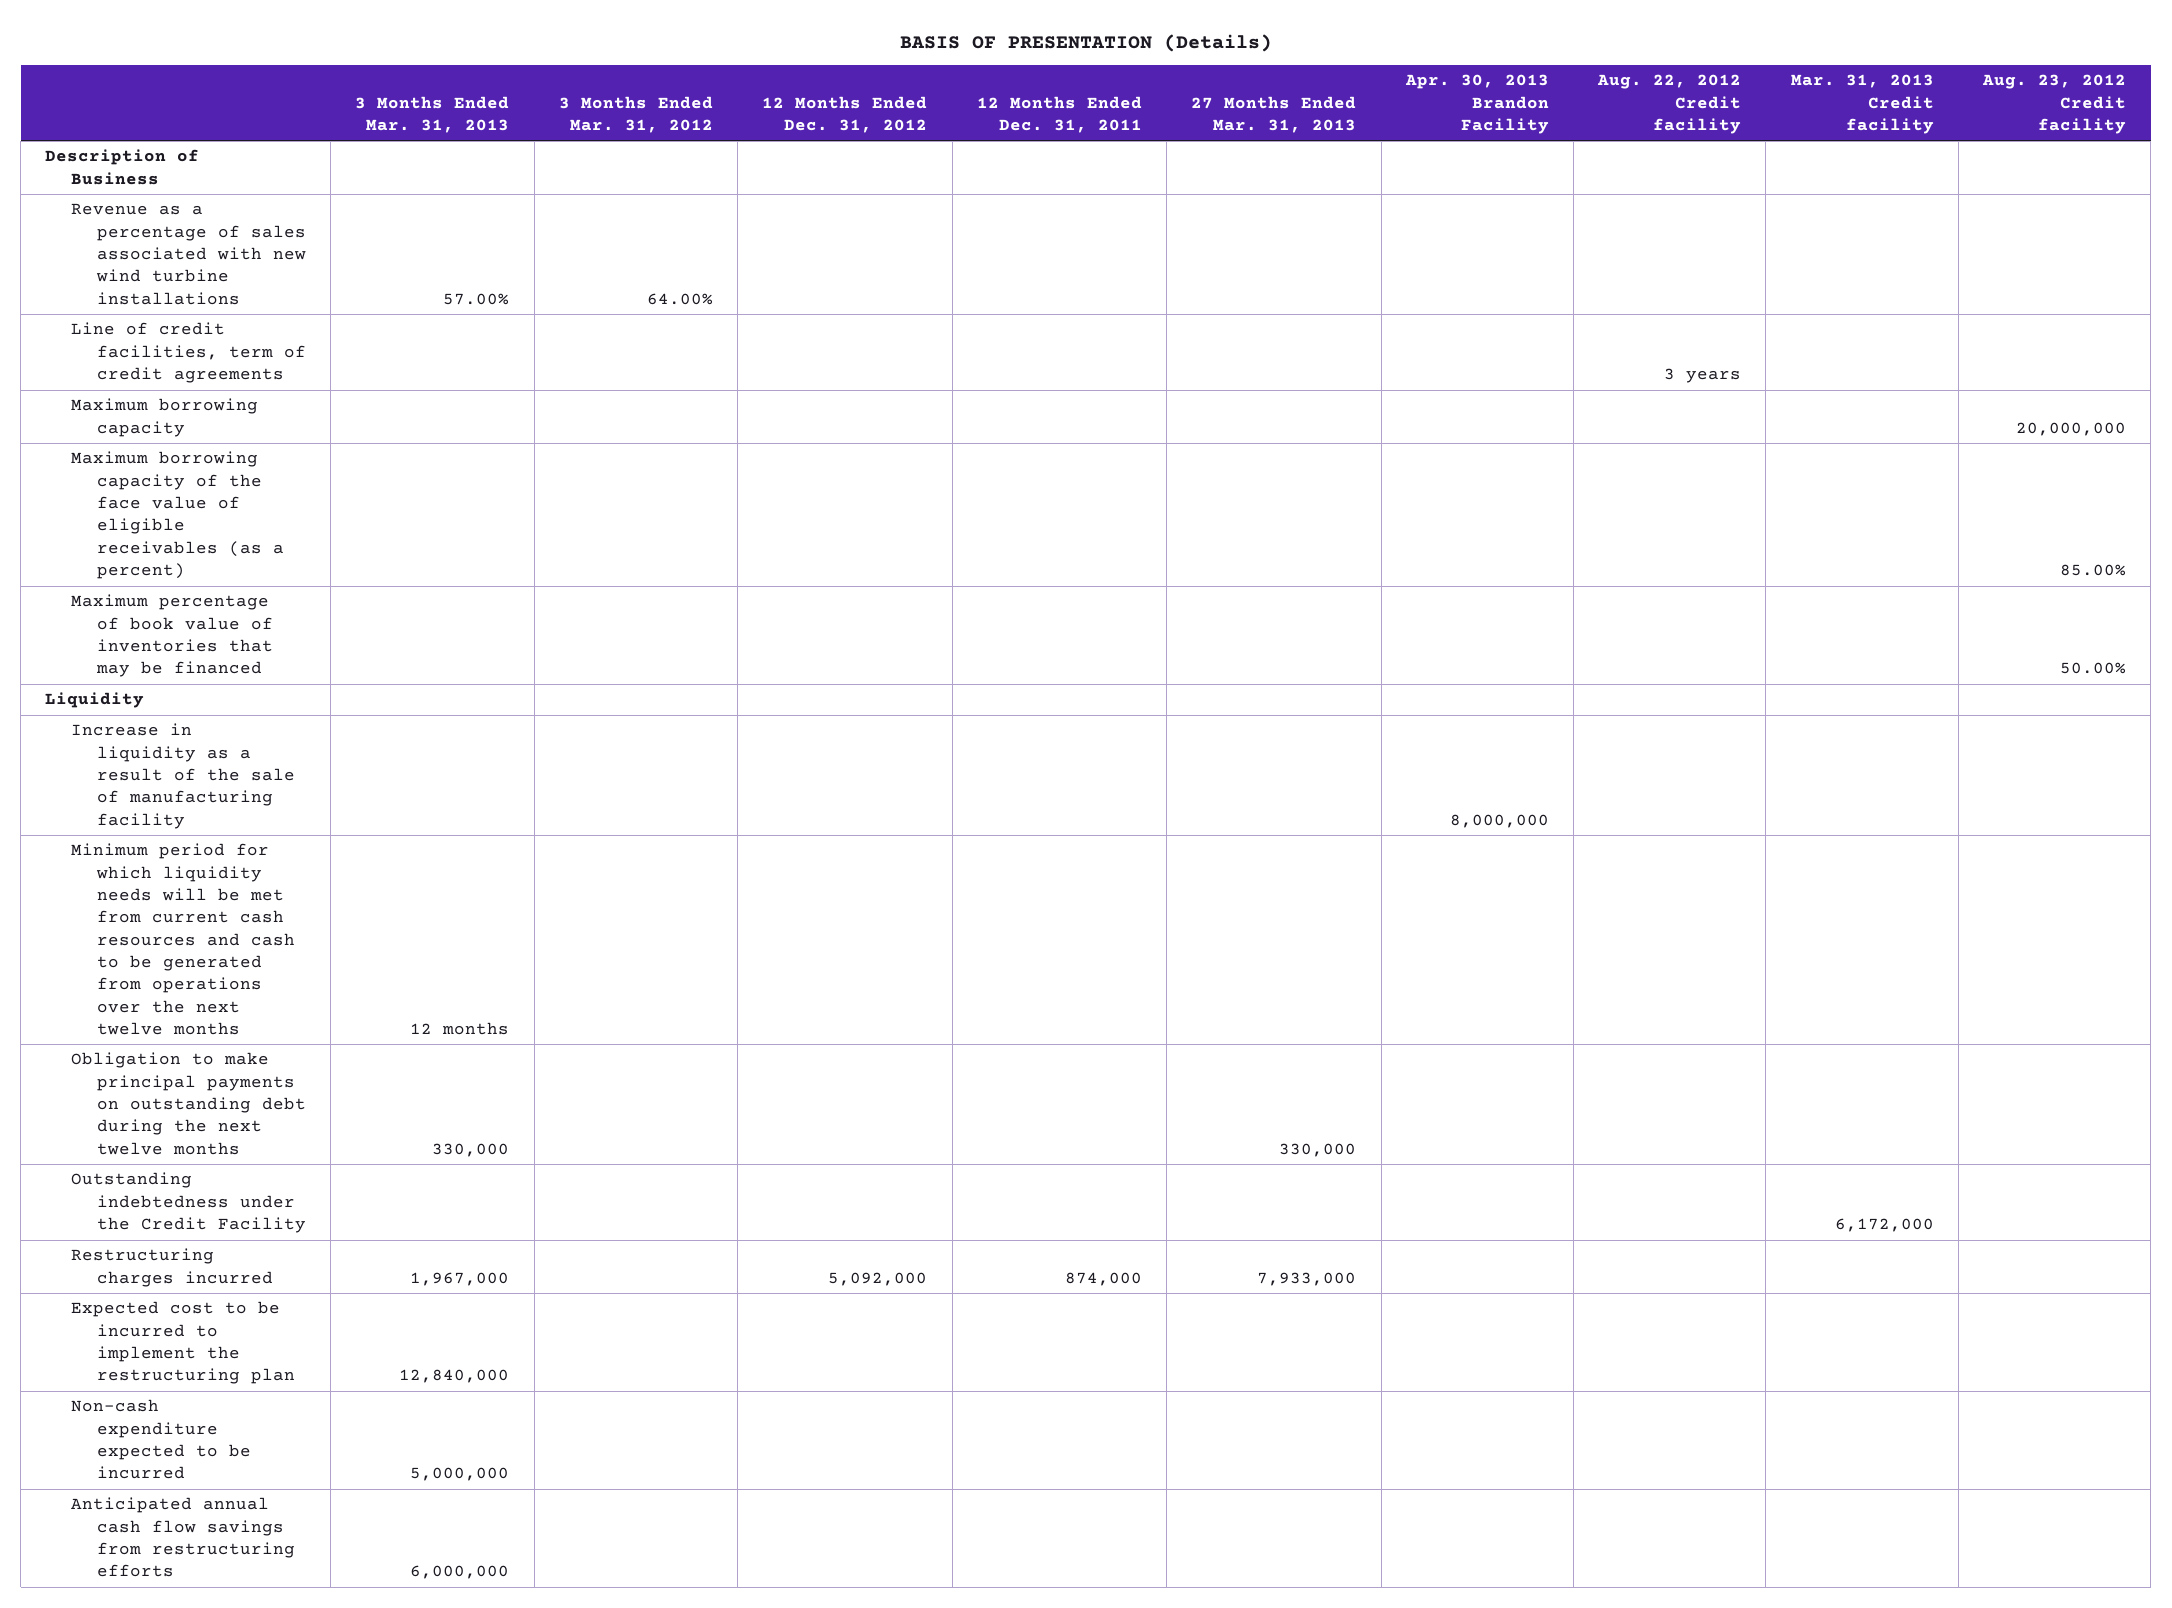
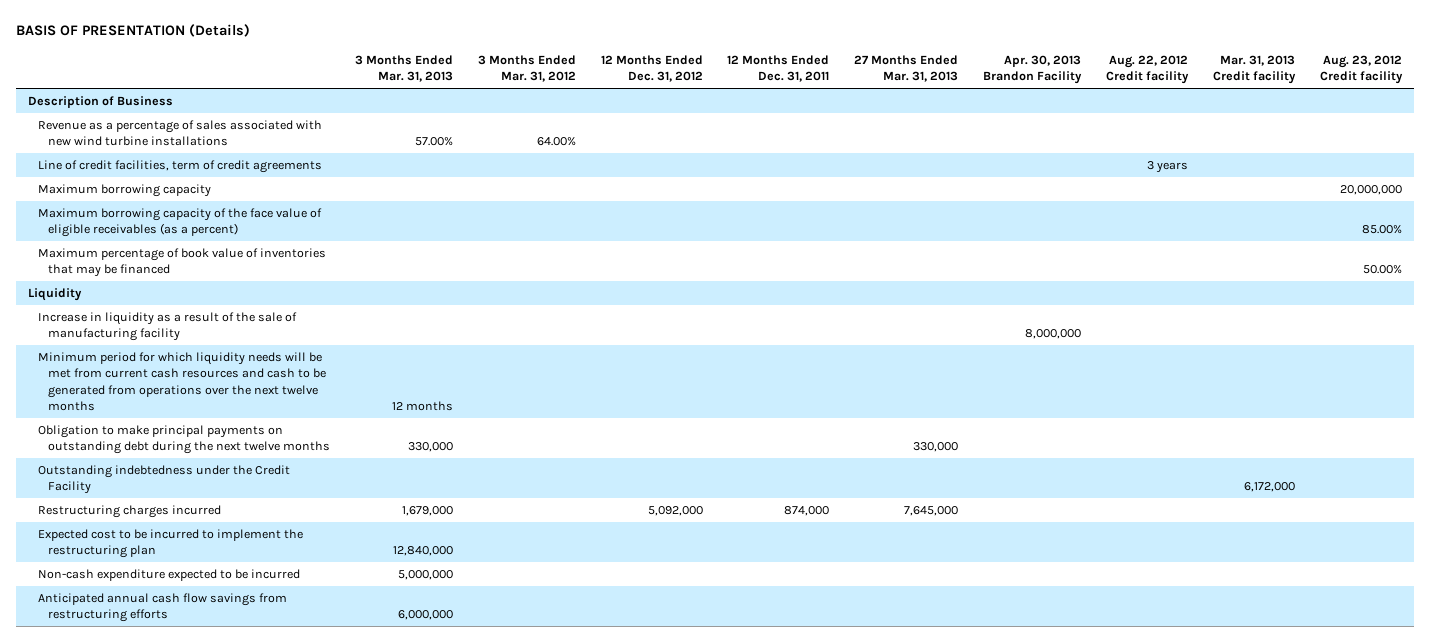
- Restructuring charges incurred | 1,967,000 | | 5,092,000 | 874,000 | 7,933,000 | | | |
+ Restructuring charges incurred | 1,679,000 | | 5,092,000 | 874,000 | 7,645,000 | | | |

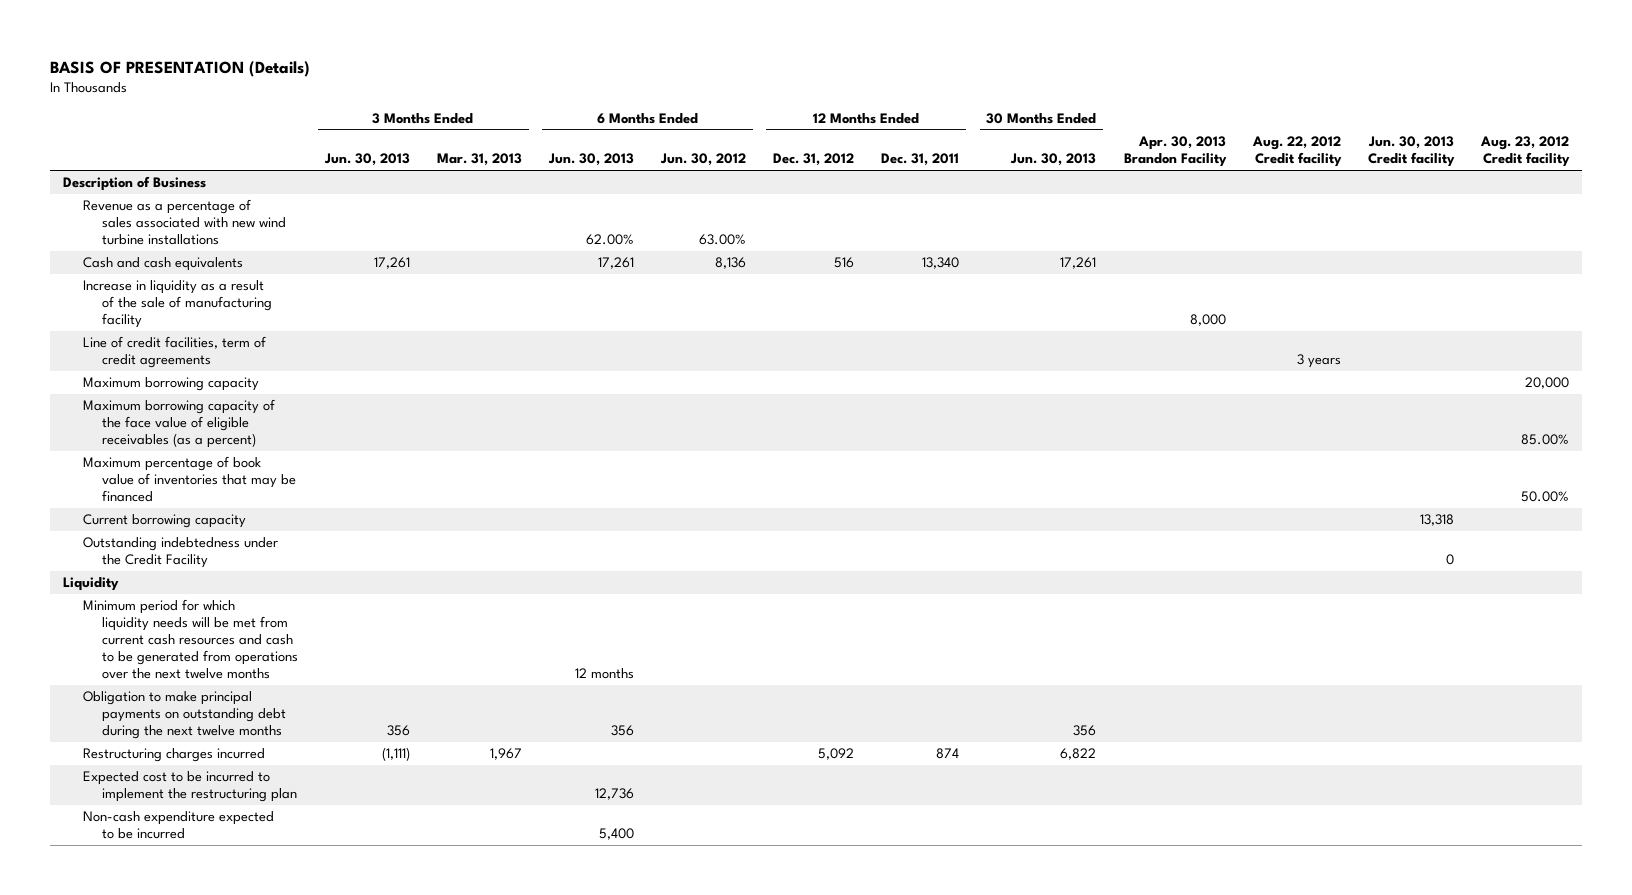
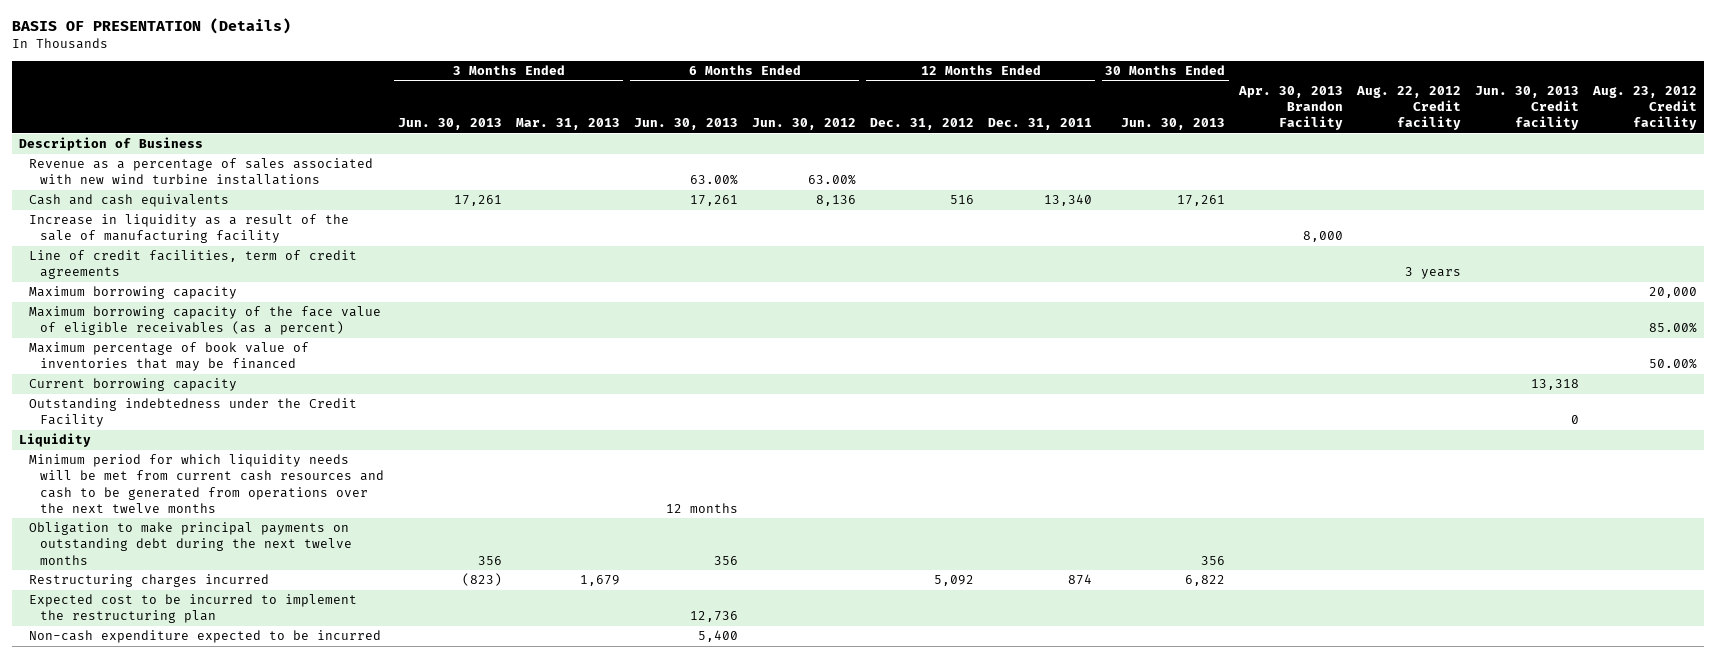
- Revenue as a percentage of sales associated with new wind turbine installations | | | 62.00% | 63.00% | | | | | | |
+ Revenue as a percentage of sales associated with new wind turbine installations | | | 63.00% | 63.00% | | | | | | |
- Restructuring charges incurred | (1,111) | 1,967 | | | 5,092 | 874 | 6,822 | | | |
+ Restructuring charges incurred | (823) | 1,679 | | | 5,092 | 874 | 6,822 | | | |

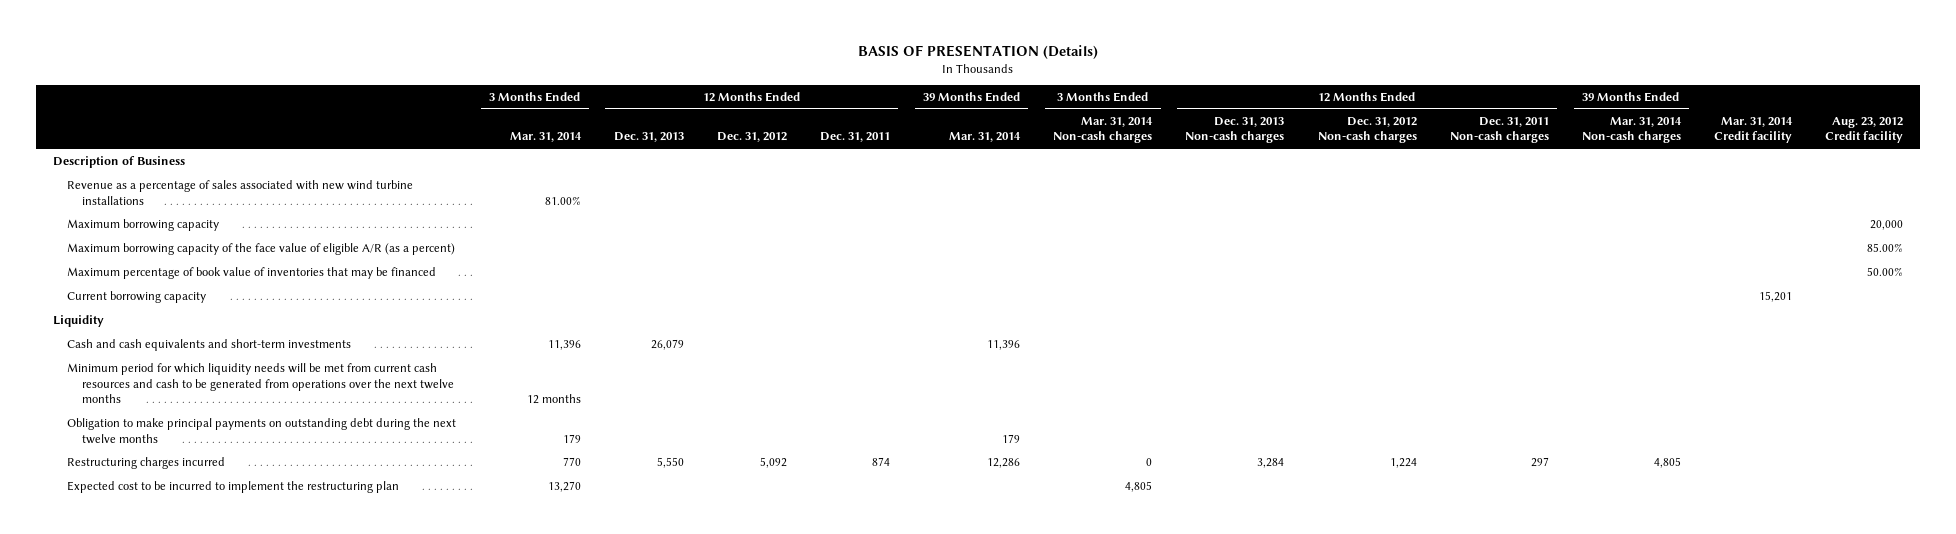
- | 3 Months Ended Jun. 30, 2013 | 3 Months Ended Mar. 31, 2013 | 6 Months Ended Jun. 30, 2013 | 6 Months Ended Jun. 30, 2012 | 12 Months Ended Dec. 31, 2012 | 12 Months Ended Dec. 31, 2011 | 30 Months Ended Jun. 30, 2013 | Apr. 30, 2013 Brandon Facility | Aug. 22, 2012 Credit facility | Jun. 30, 2013 Credit facility | Aug. 23, 2012 Credit facility
+ | 3 Months Ended Mar. 31, 2014 | 12 Months Ended Dec. 31, 2013 | 12 Months Ended Dec. 31, 2012 | 12 Months Ended Dec. 31, 2011 | 39 Months Ended Mar. 31, 2014 | 3 Months Ended Mar. 31, 2014 Non-cash charges | 12 Months Ended Dec. 31, 2013 Non-cash charges | 12 Months Ended Dec. 31, 2012 Non-cash charges | 12 Months Ended Dec. 31, 2011 Non-cash charges | 39 Months Ended Mar. 31, 2014 Non-cash charges | Mar. 31, 2014 Credit facility | Aug. 23, 2012 Credit facility
- Cash and cash equivalents | 17,261 | | 17,261 | 8,136 | 516 | 13,340 | 17,261 | | | |
- Increase in liquidity as a result of the sale of manufacturing facility | | | | | | | | 8,000 | | |
- Line of credit facilities, term of credit agreements | | | | | | | | | 3 years | |
- Maximum borrowing capacity of the face value of eligible receivables (as a percent) | | | | | | | | | | | 85.00%
+ Maximum borrowing capacity of the face value of eligible A/R (as a percent) | | | | | | | | | | | | 85.00%
- Outstanding indebtedness under the Credit Facility | | | | | | | | | | 0 |
+ Cash and cash equivalents and short-term investments | 11,396 | 26,079 | | | 11,396 | | | | | | |
- Non-cash expenditure expected to be incurred | | | 5,400 | | | | | | | |

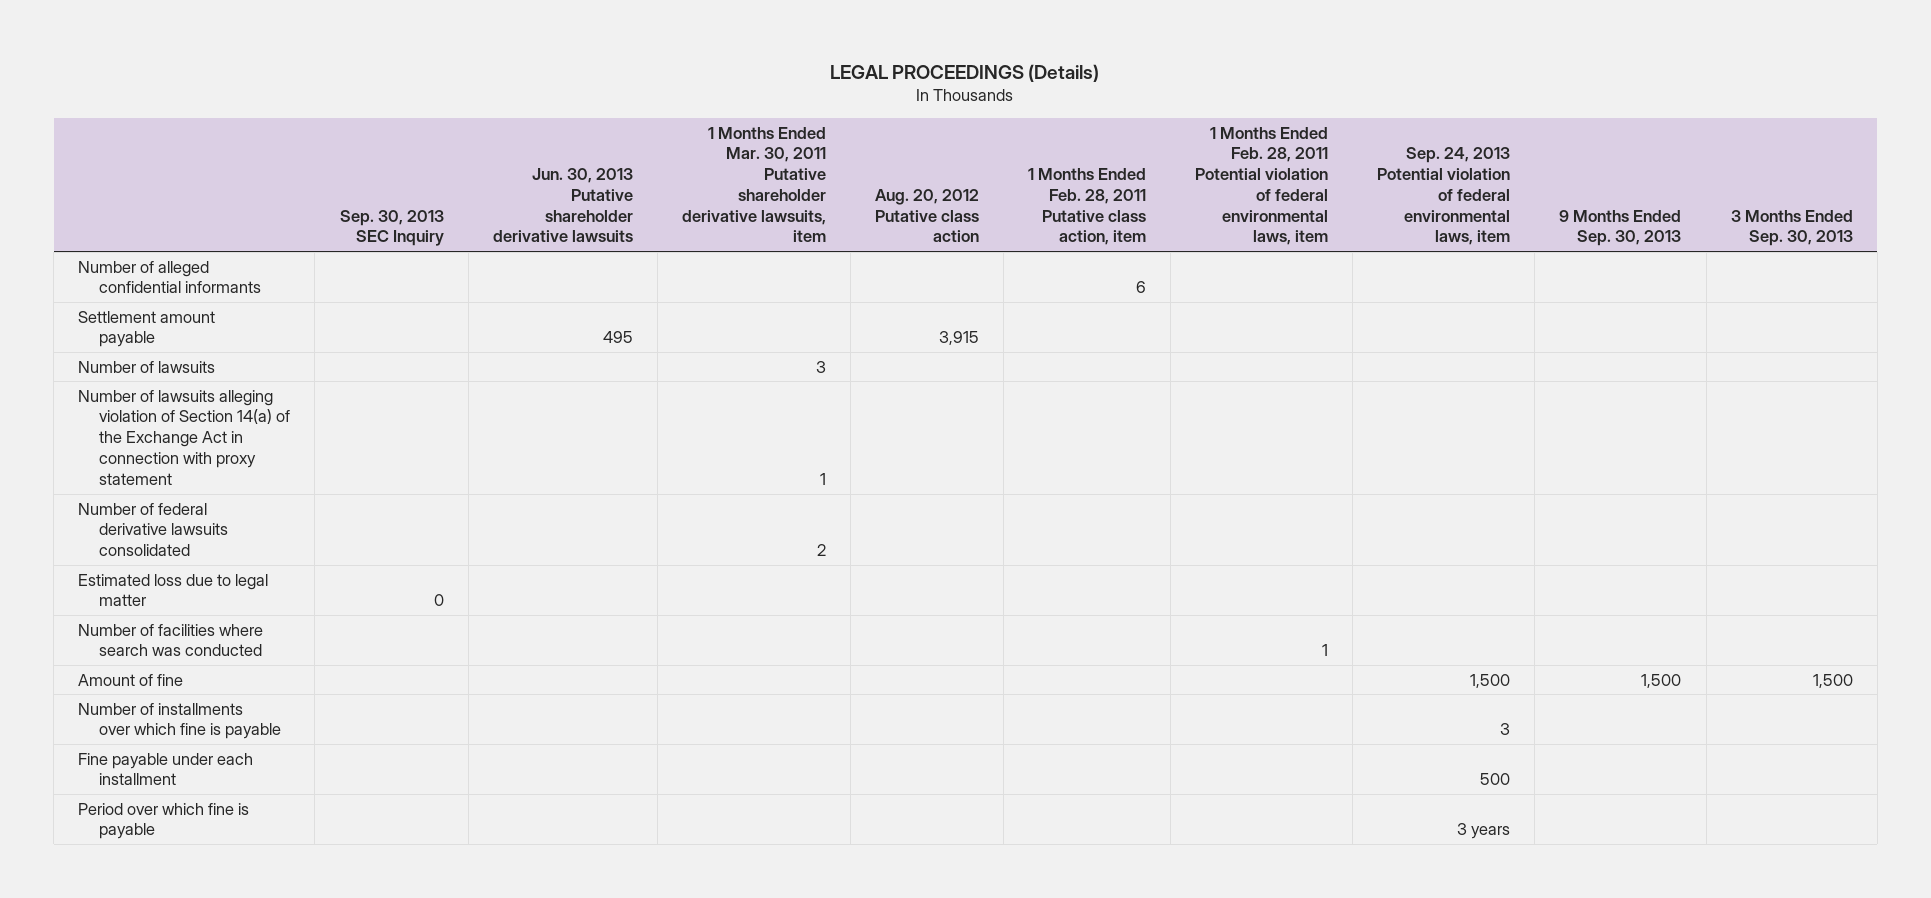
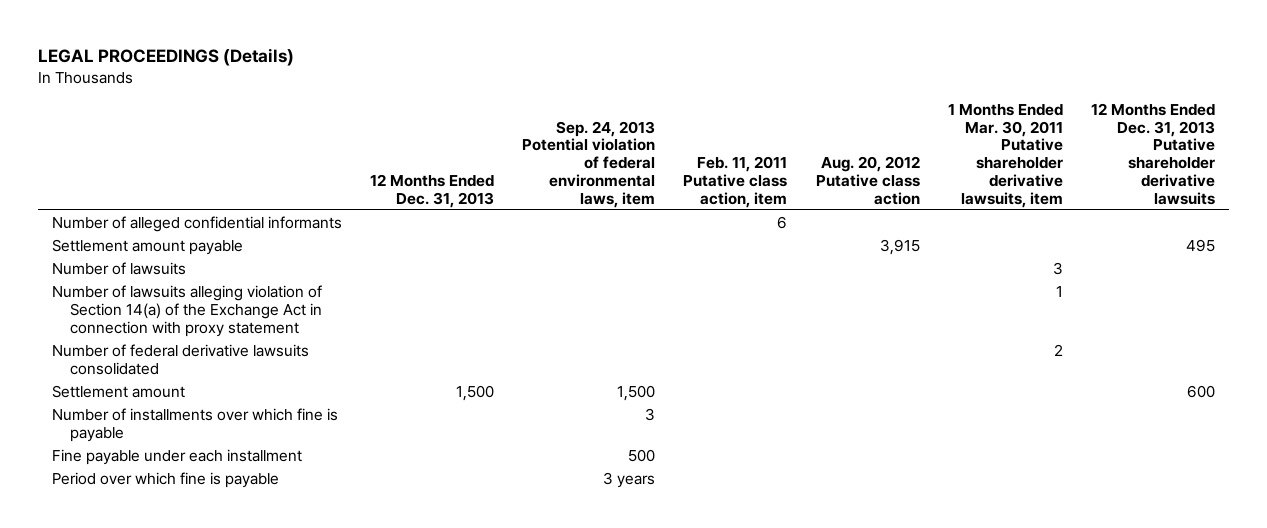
- | Sep. 30, 2013 SEC Inquiry | Jun. 30, 2013 Putative shareholder derivative lawsuits | 1 Months Ended Mar. 30, 2011 Putative shareholder derivative lawsuits, item | Aug. 20, 2012 Putative class action | 1 Months Ended Feb. 28, 2011 Putative class action, item | 1 Months Ended Feb. 28, 2011 Potential violation of federal environmental laws, item | Sep. 24, 2013 Potential violation of federal environmental laws, item | 9 Months Ended Sep. 30, 2013 | 3 Months Ended Sep. 30, 2013
+ | 12 Months Ended Dec. 31, 2013 | Sep. 24, 2013 Potential violation of federal environmental laws, item | Feb. 11, 2011 Putative class action, item | Aug. 20, 2012 Putative class action | 1 Months Ended Mar. 30, 2011 Putative shareholder derivative lawsuits, item | 12 Months Ended Dec. 31, 2013 Putative shareholder derivative lawsuits
- Estimated loss due to legal matter | 0 | | | | | | | |
- Number of facilities where search was conducted | | | | | | 1 | | |
- Amount of fine | | | | | | | 1,500 | 1,500 | 1,500
+ Settlement amount | 1,500 | 1,500 | | | | 600

